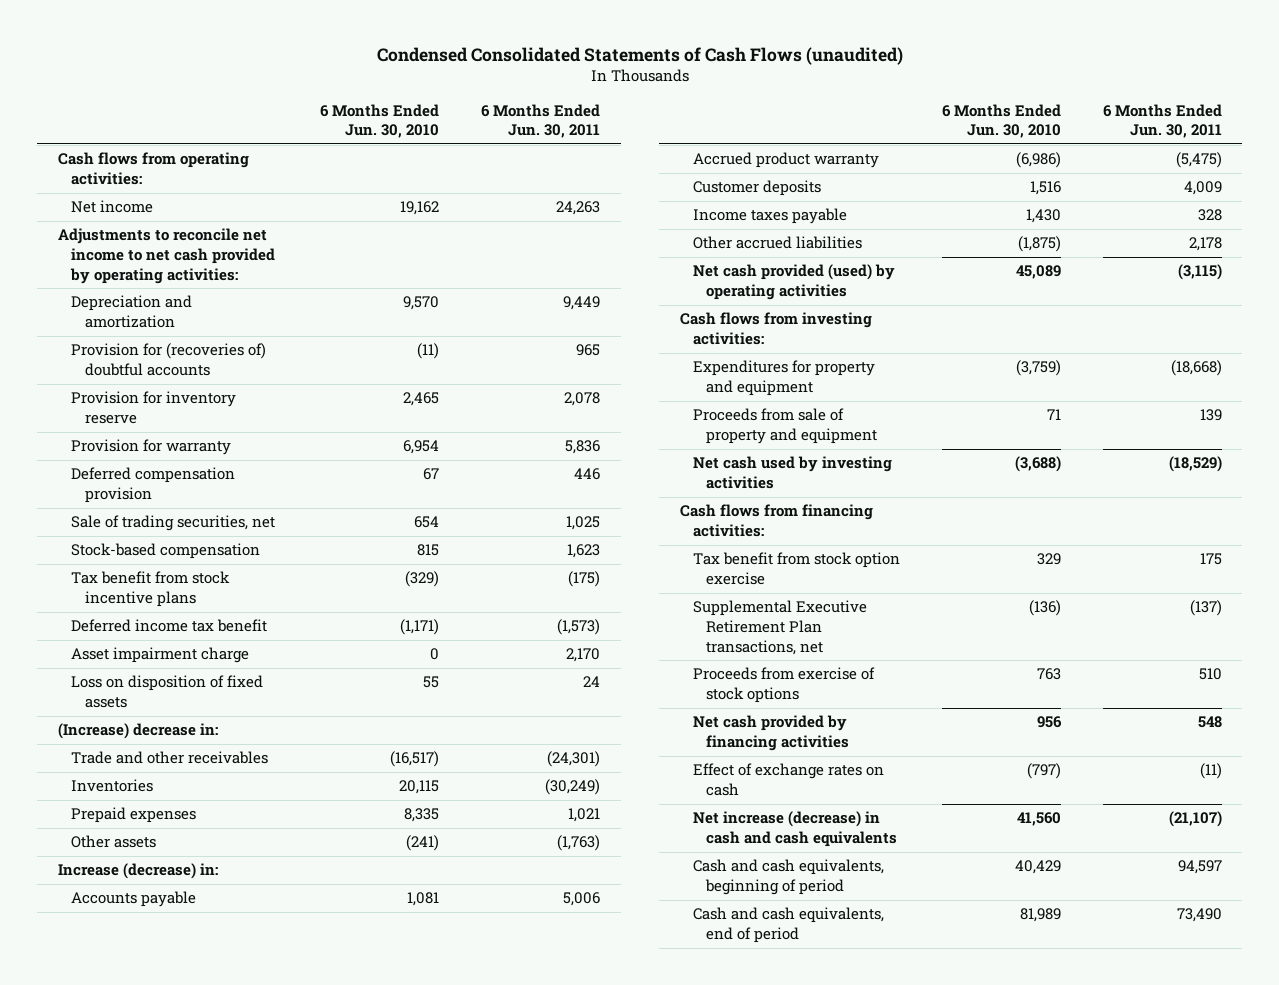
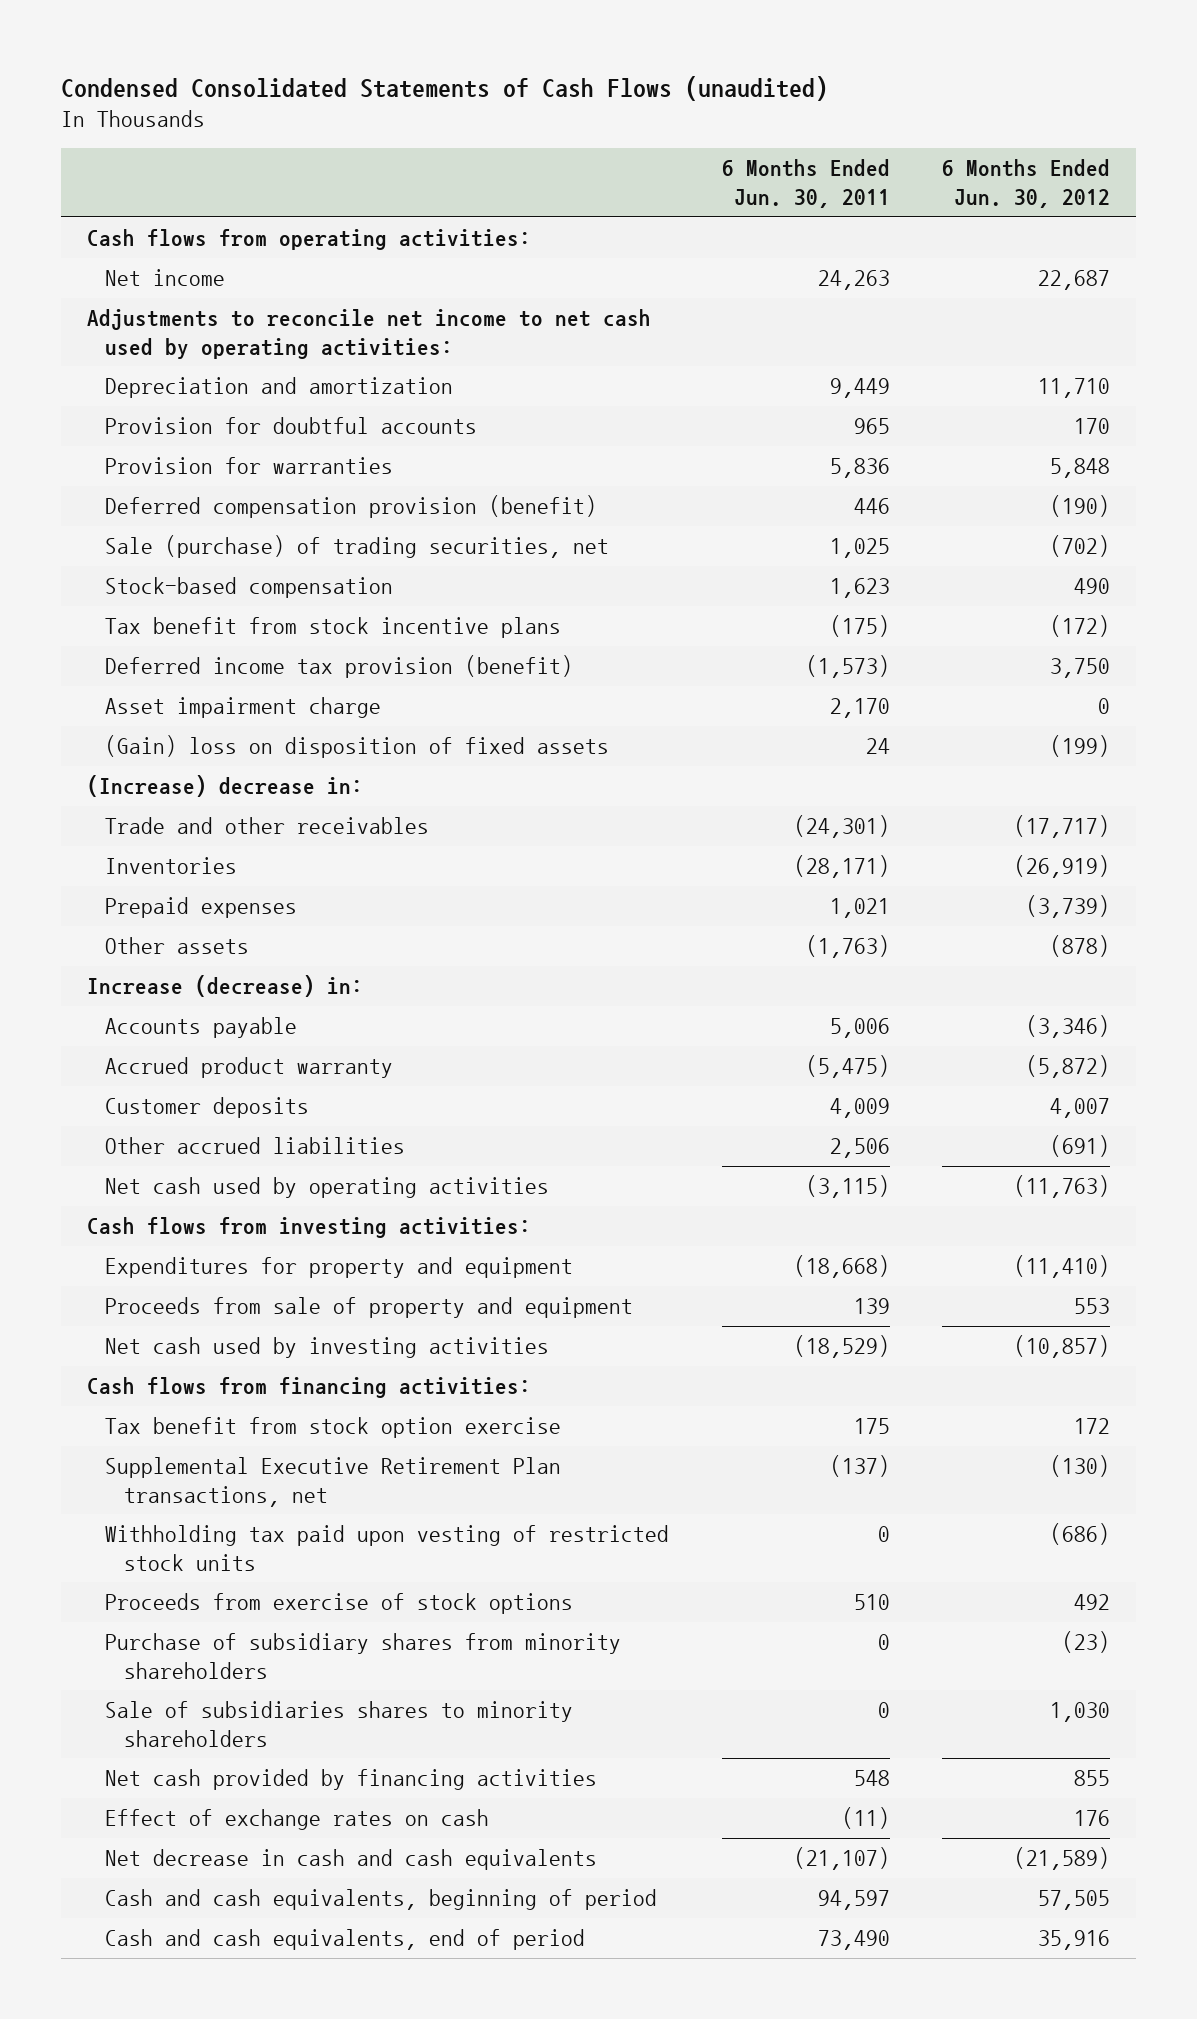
- | 6 Months Ended Jun. 30, 2010 | 6 Months Ended Jun. 30, 2011
+ | 6 Months Ended Jun. 30, 2011 | 6 Months Ended Jun. 30, 2012
- Adjustments to reconcile net income to net cash provided by operating activities:
+ Adjustments to reconcile net income to net cash used by operating activities:
- Provision for (recoveries of) doubtful accounts | (11) | 965
- Provision for inventory reserve | 2,465 | 2,078
- Provision for warranty | 6,954 | 5,836
- Deferred compensation provision | 67 | 446
- Sale of trading securities, net | 654 | 1,025
+ Provision for doubtful accounts | 965 | 170
+ Provision for warranties | 5,836 | 5,848
+ Deferred compensation provision (benefit) | 446 | (190)
+ Sale (purchase) of trading securities, net | 1,025 | (702)
- Deferred income tax benefit | (1,171) | (1,573)
+ Deferred income tax provision (benefit) | (1,573) | 3,750
- Loss on disposition of fixed assets | 55 | 24
+ (Gain) loss on disposition of fixed assets | 24 | (199)
- Inventories | 20,115 | (30,249)
+ Inventories | (28,171) | (26,919)
- Income taxes payable | 1,430 | 328
- Other accrued liabilities | (1,875) | 2,178
- Net cash provided (used) by operating activities | 45,089 | (3,115)
+ Other accrued liabilities | 2,506 | (691)
+ Net cash used by operating activities | (3,115) | (11,763)
+ Withholding tax paid upon vesting of restricted stock units | 0 | (686)
+ Purchase of subsidiary shares from minority shareholders | 0 | (23)
+ Sale of subsidiaries shares to minority shareholders | 0 | 1,030
- Net increase (decrease) in cash and cash equivalents | 41,560 | (21,107)
+ Net decrease in cash and cash equivalents | (21,107) | (21,589)

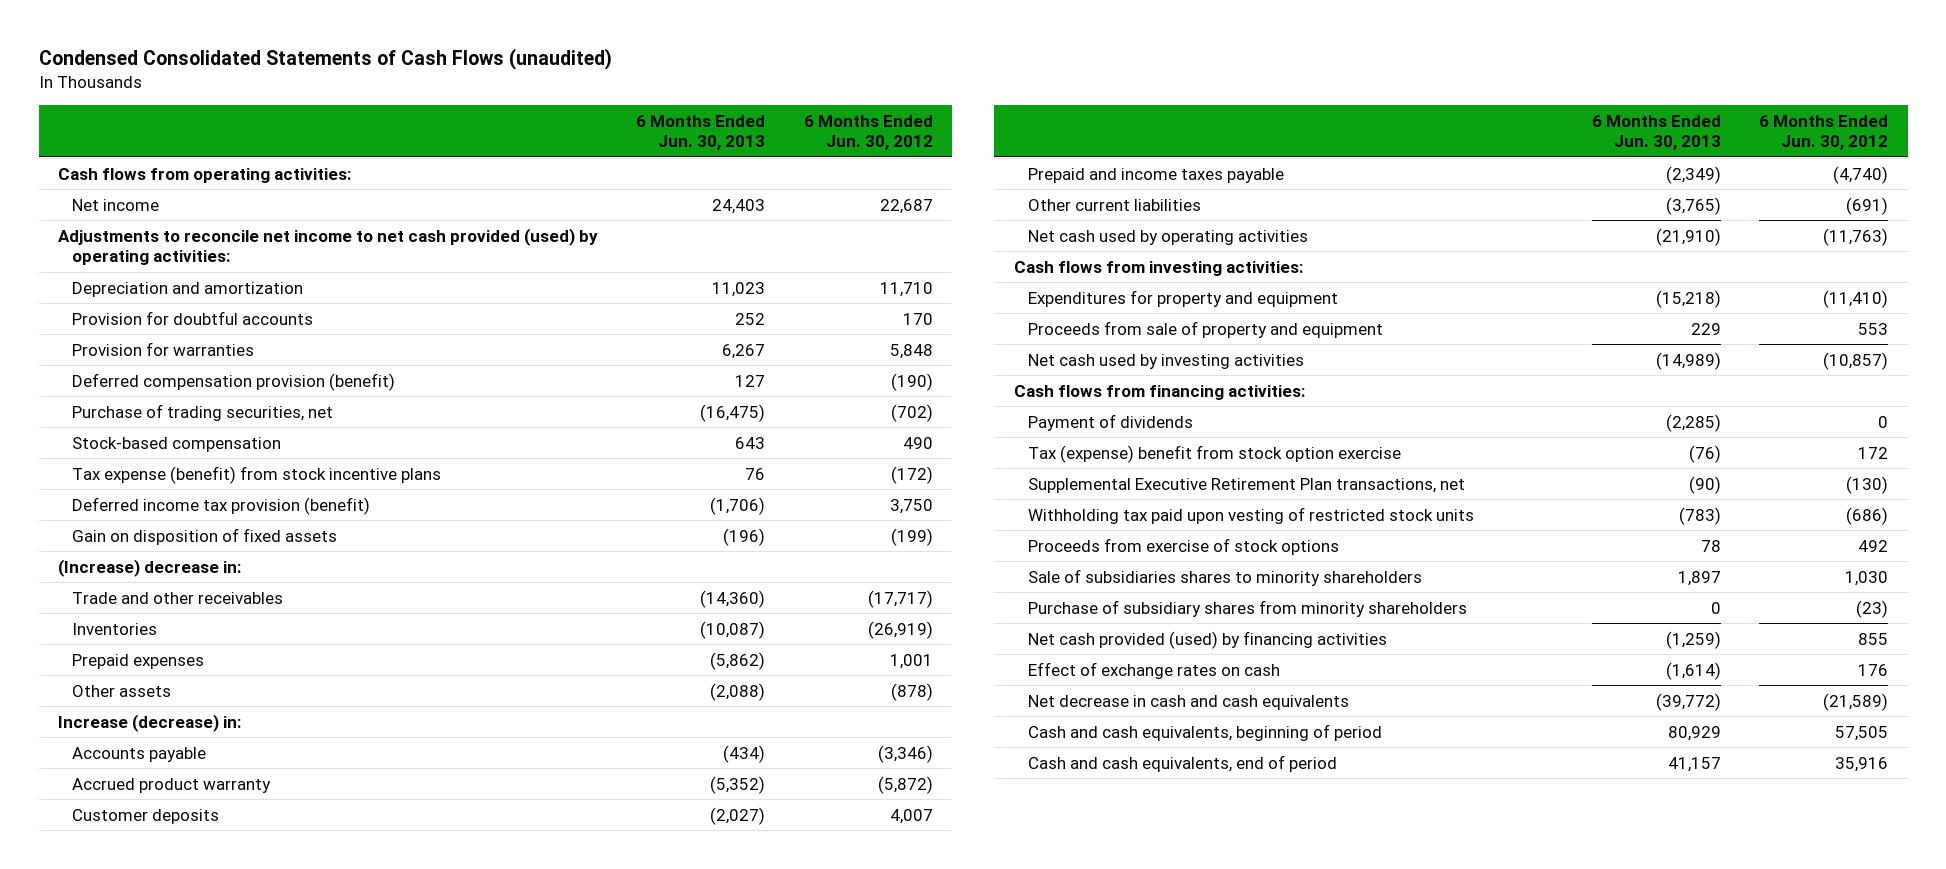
- | 6 Months Ended Jun. 30, 2011 | 6 Months Ended Jun. 30, 2012
+ | 6 Months Ended Jun. 30, 2013 | 6 Months Ended Jun. 30, 2012
- Adjustments to reconcile net income to net cash used by operating activities:
+ Adjustments to reconcile net income to net cash provided (used) by operating activities:
- Sale (purchase) of trading securities, net | 1,025 | (702)
+ Purchase of trading securities, net | (16,475) | (702)
- Tax benefit from stock incentive plans | (175) | (172)
+ Tax expense (benefit) from stock incentive plans | 76 | (172)
- Asset impairment charge | 2,170 | 0
- (Gain) loss on disposition of fixed assets | 24 | (199)
+ Gain on disposition of fixed assets | (196) | (199)
- Prepaid expenses | 1,021 | (3,739)
+ Prepaid expenses | (5,862) | 1,001
- Other accrued liabilities | 2,506 | (691)
+ Prepaid and income taxes payable | (2,349) | (4,740)
+ Other current liabilities | (3,765) | (691)
- Tax benefit from stock option exercise | 175 | 172
+ Payment of dividends | (2,285) | 0
+ Tax (expense) benefit from stock option exercise | (76) | 172
- Net cash provided by financing activities | 548 | 855
moved down: Purchase of subsidiary shares from minority shareholders | 0 | (23)
+ Net cash provided (used) by financing activities | (1,259) | 855

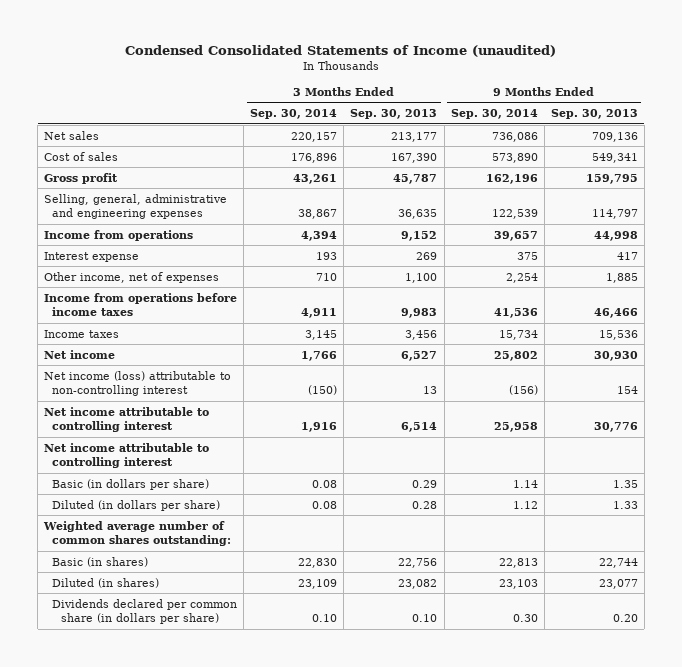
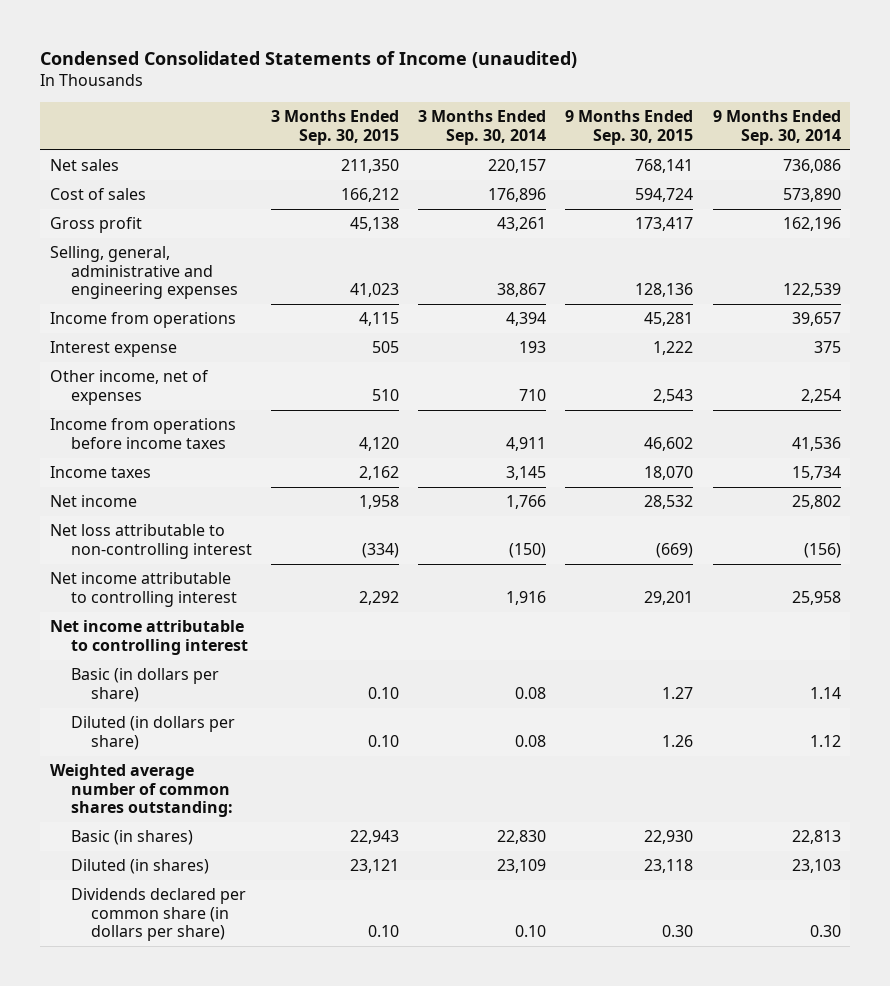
- | 3 Months Ended Sep. 30, 2014 | 3 Months Ended Sep. 30, 2013 | 9 Months Ended Sep. 30, 2014 | 9 Months Ended Sep. 30, 2013
+ | 3 Months Ended Sep. 30, 2015 | 3 Months Ended Sep. 30, 2014 | 9 Months Ended Sep. 30, 2015 | 9 Months Ended Sep. 30, 2014
- Net income (loss) attributable to non-controlling interest | (150) | 13 | (156) | 154
+ Net loss attributable to non-controlling interest | (334) | (150) | (669) | (156)

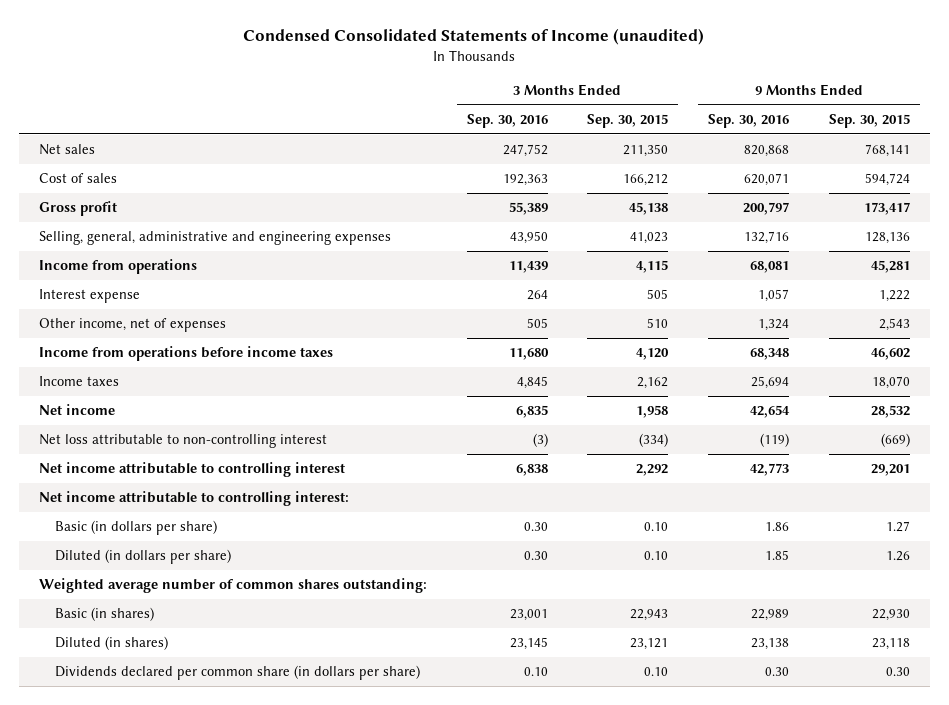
- | 3 Months Ended Sep. 30, 2015 | 3 Months Ended Sep. 30, 2014 | 9 Months Ended Sep. 30, 2015 | 9 Months Ended Sep. 30, 2014
+ | 3 Months Ended Sep. 30, 2016 | 3 Months Ended Sep. 30, 2015 | 9 Months Ended Sep. 30, 2016 | 9 Months Ended Sep. 30, 2015
- Net income attributable to controlling interest
+ Net income attributable to controlling interest:

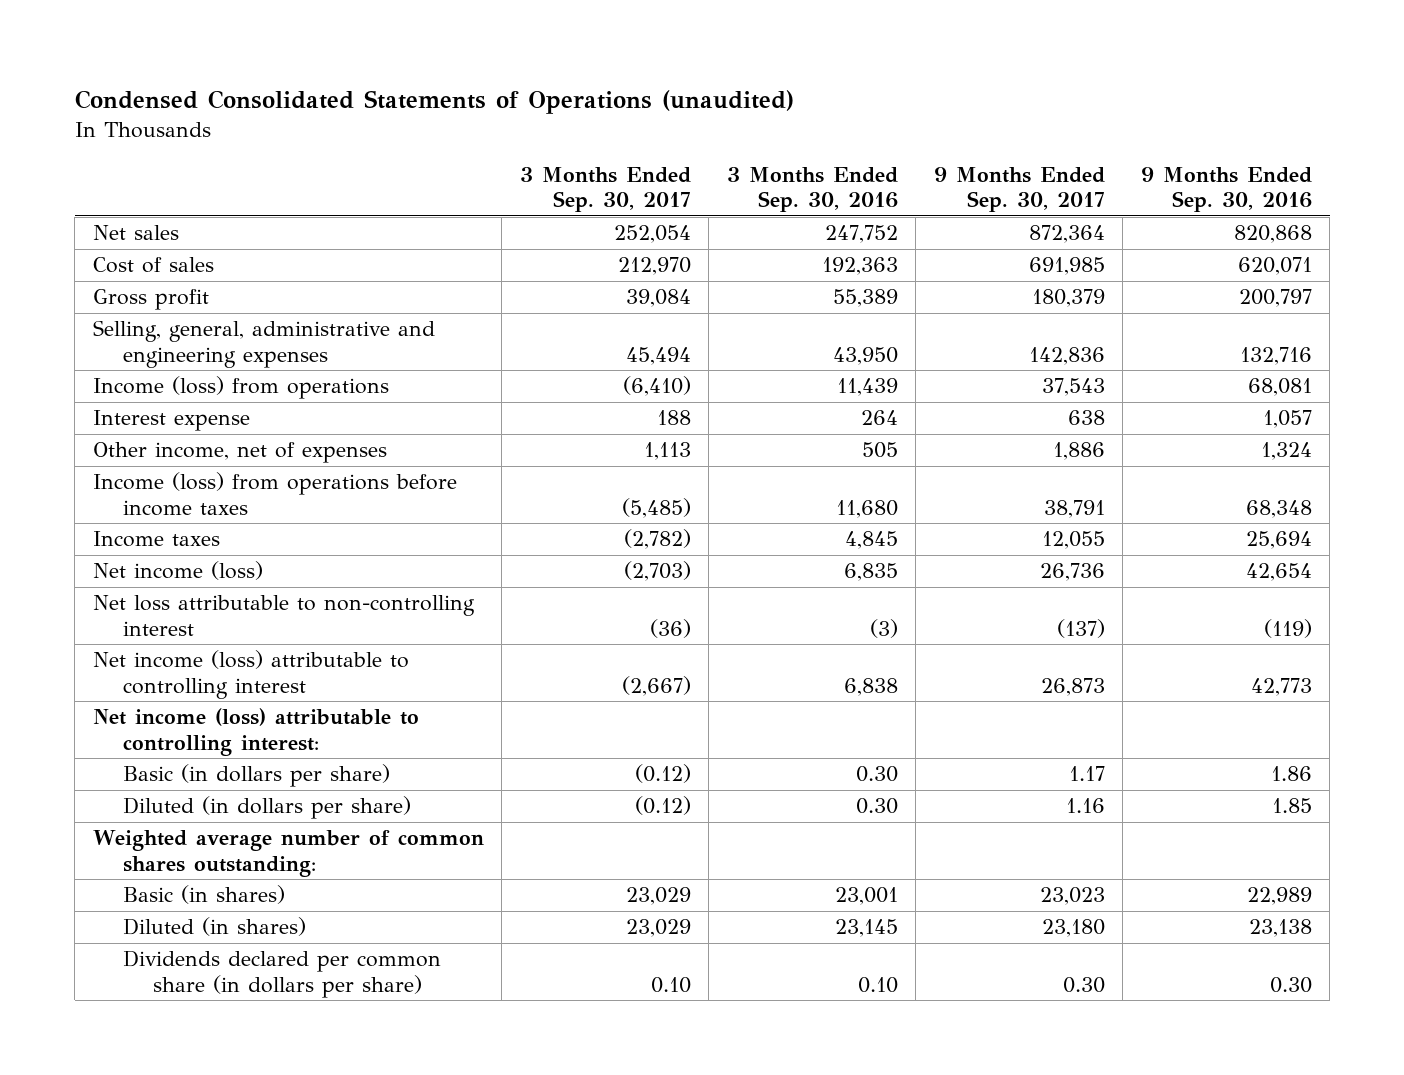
- Condensed Consolidated Statements of Income (unaudited)
+ Condensed Consolidated Statements of Operations (unaudited)
- | 3 Months Ended Sep. 30, 2016 | 3 Months Ended Sep. 30, 2015 | 9 Months Ended Sep. 30, 2016 | 9 Months Ended Sep. 30, 2015
+ | 3 Months Ended Sep. 30, 2017 | 3 Months Ended Sep. 30, 2016 | 9 Months Ended Sep. 30, 2017 | 9 Months Ended Sep. 30, 2016
- Income from operations | 11,439 | 4,115 | 68,081 | 45,281
+ Income (loss) from operations | (6,410) | 11,439 | 37,543 | 68,081
- Income from operations before income taxes | 11,680 | 4,120 | 68,348 | 46,602
+ Income (loss) from operations before income taxes | (5,485) | 11,680 | 38,791 | 68,348
- Net income | 6,835 | 1,958 | 42,654 | 28,532
+ Net income (loss) | (2,703) | 6,835 | 26,736 | 42,654
- Net income attributable to controlling interest | 6,838 | 2,292 | 42,773 | 29,201
- Net income attributable to controlling interest:
+ Net income (loss) attributable to controlling interest | (2,667) | 6,838 | 26,873 | 42,773
+ Net income (loss) attributable to controlling interest:

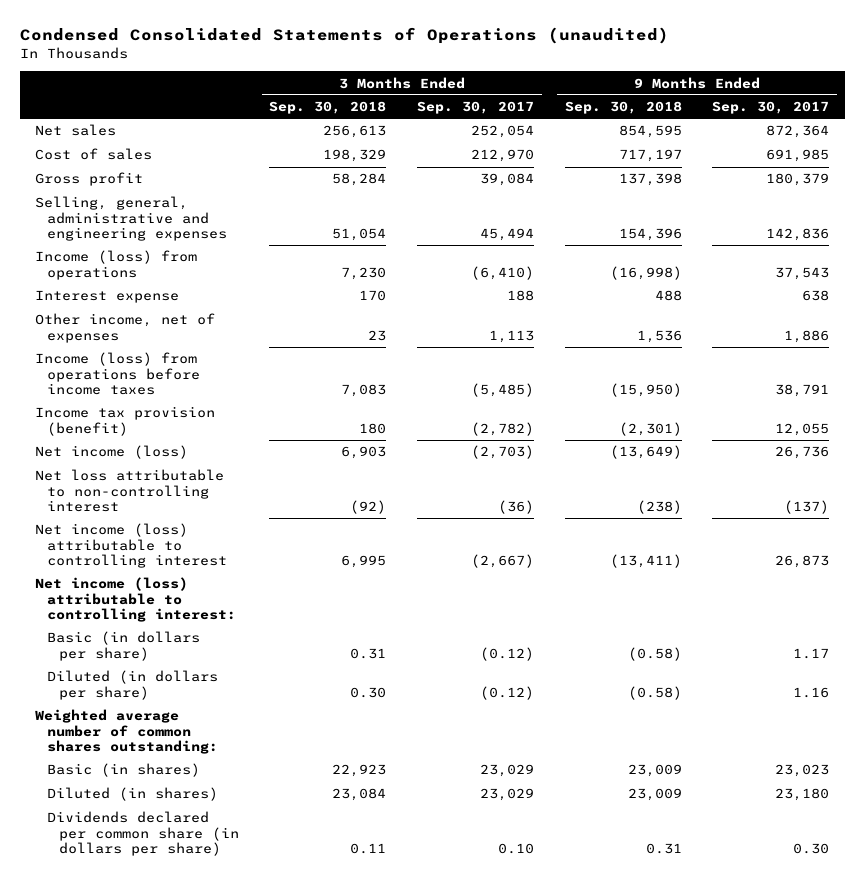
- | 3 Months Ended Sep. 30, 2017 | 3 Months Ended Sep. 30, 2016 | 9 Months Ended Sep. 30, 2017 | 9 Months Ended Sep. 30, 2016
+ | 3 Months Ended Sep. 30, 2018 | 3 Months Ended Sep. 30, 2017 | 9 Months Ended Sep. 30, 2018 | 9 Months Ended Sep. 30, 2017
- Income taxes | (2,782) | 4,845 | 12,055 | 25,694
+ Income tax provision (benefit) | 180 | (2,782) | (2,301) | 12,055

